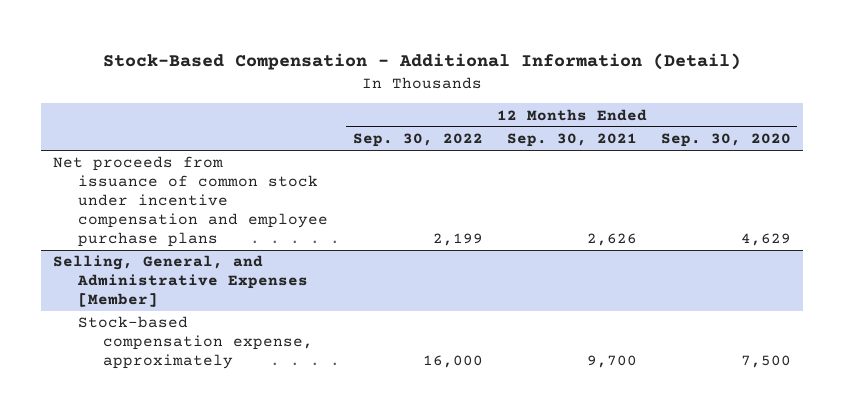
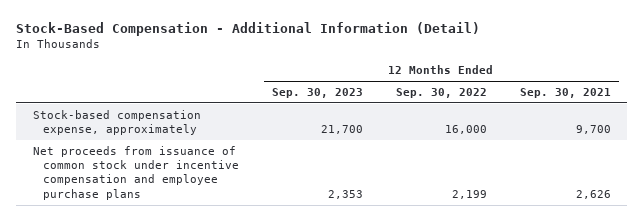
- | 12 Months Ended Sep. 30, 2022 | 12 Months Ended Sep. 30, 2021 | 12 Months Ended Sep. 30, 2020
+ | 12 Months Ended Sep. 30, 2023 | 12 Months Ended Sep. 30, 2022 | 12 Months Ended Sep. 30, 2021
- Selling, General, and Administrative Expenses [Member]
moved down: Net proceeds from issuance of common stock under incentive compensation and employee purchase plans | 2,353 | 2,199 | 2,626

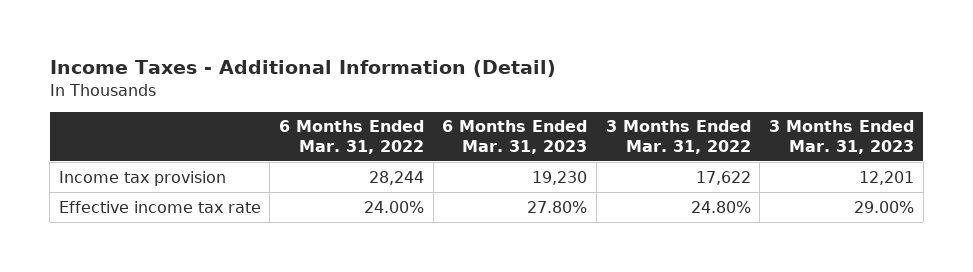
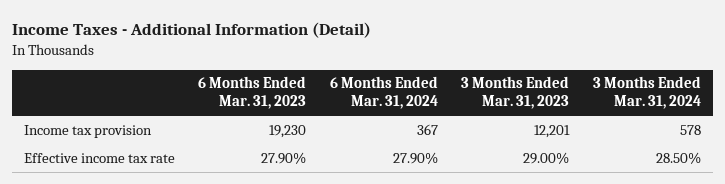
- | 6 Months Ended Mar. 31, 2022 | 6 Months Ended Mar. 31, 2023 | 3 Months Ended Mar. 31, 2022 | 3 Months Ended Mar. 31, 2023
+ | 6 Months Ended Mar. 31, 2023 | 6 Months Ended Mar. 31, 2024 | 3 Months Ended Mar. 31, 2023 | 3 Months Ended Mar. 31, 2024
- Effective income tax rate | 24.00% | 27.80% | 24.80% | 29.00%
+ Effective income tax rate | 27.90% | 27.90% | 29.00% | 28.50%

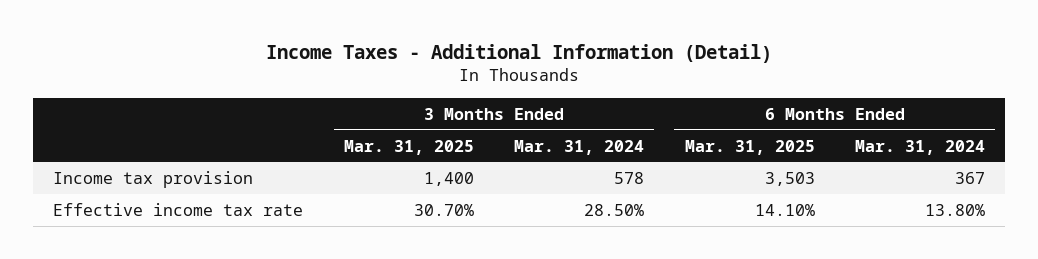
- | 6 Months Ended Mar. 31, 2023 | 6 Months Ended Mar. 31, 2024 | 3 Months Ended Mar. 31, 2023 | 3 Months Ended Mar. 31, 2024
+ | 3 Months Ended Mar. 31, 2025 | 3 Months Ended Mar. 31, 2024 | 6 Months Ended Mar. 31, 2025 | 6 Months Ended Mar. 31, 2024
- Effective income tax rate | 27.90% | 27.90% | 29.00% | 28.50%
+ Effective income tax rate | 30.70% | 28.50% | 14.10% | 13.80%

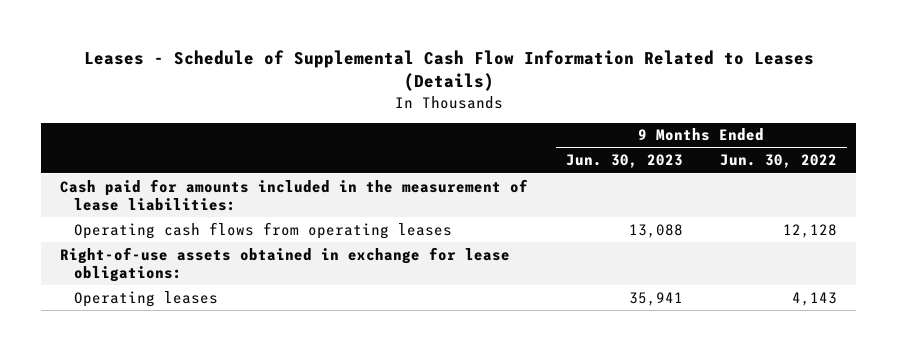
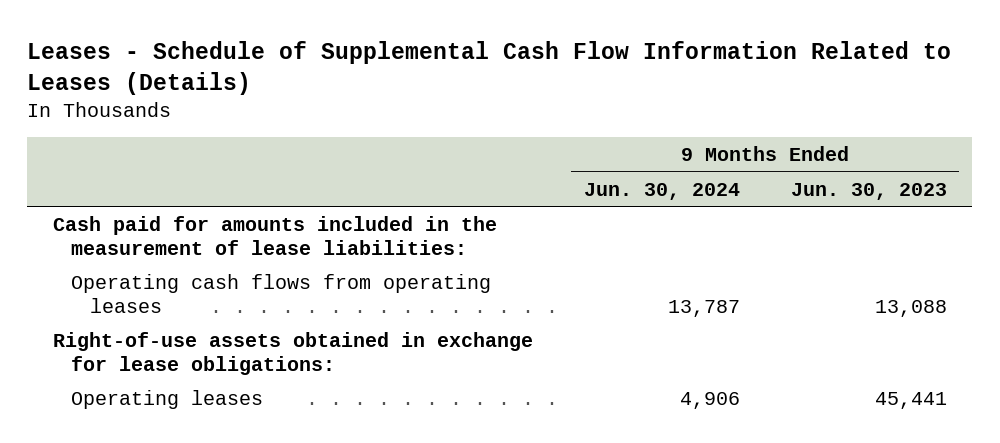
- | 9 Months Ended Jun. 30, 2023 | 9 Months Ended Jun. 30, 2022
+ | 9 Months Ended Jun. 30, 2024 | 9 Months Ended Jun. 30, 2023
- Operating leases | 35,941 | 4,143
+ Operating leases | 4,906 | 45,441

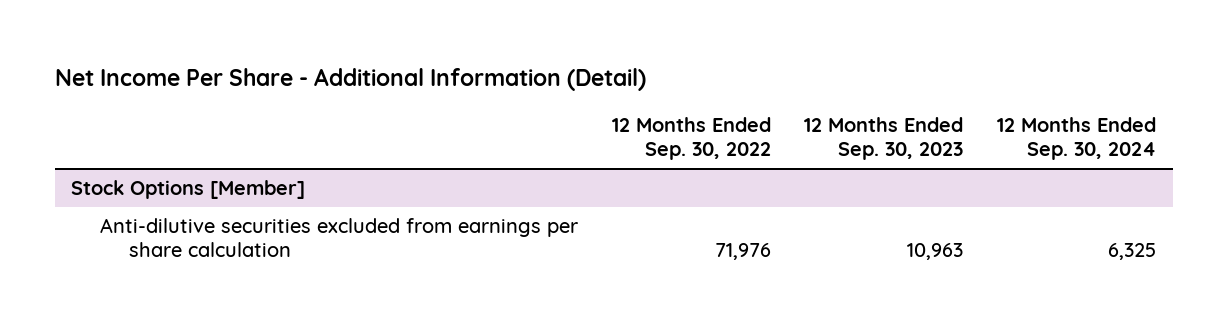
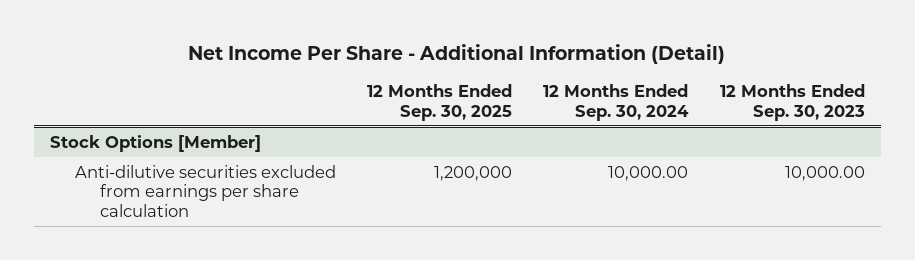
- | 12 Months Ended Sep. 30, 2022 | 12 Months Ended Sep. 30, 2023 | 12 Months Ended Sep. 30, 2024
+ | 12 Months Ended Sep. 30, 2025 | 12 Months Ended Sep. 30, 2024 | 12 Months Ended Sep. 30, 2023
@ Stock Options [Member]
- Anti-dilutive securities excluded from earnings per share calculation | 71,976 | 10,963 | 6,325
+ Anti-dilutive securities excluded from earnings per share calculation | 1,200,000 | 10,000.00 | 10,000.00

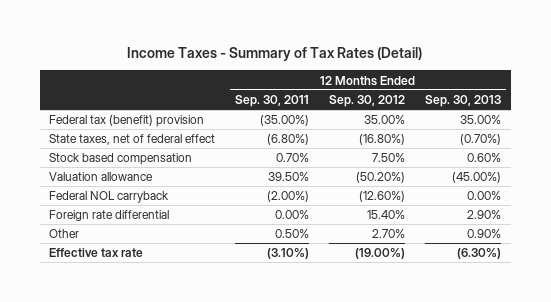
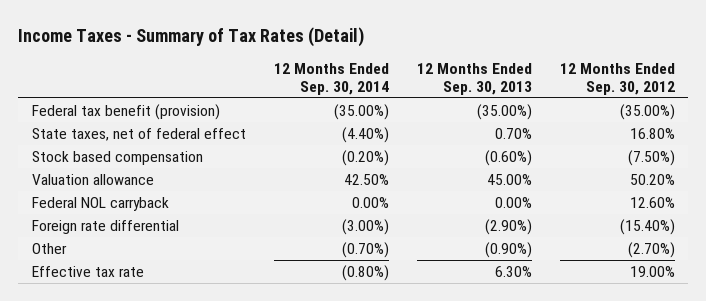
- | 12 Months Ended Sep. 30, 2011 | 12 Months Ended Sep. 30, 2012 | 12 Months Ended Sep. 30, 2013
+ | 12 Months Ended Sep. 30, 2014 | 12 Months Ended Sep. 30, 2013 | 12 Months Ended Sep. 30, 2012
- Federal tax (benefit) provision | (35.00%) | 35.00% | 35.00%
- State taxes, net of federal effect | (6.80%) | (16.80%) | (0.70%)
- Stock based compensation | 0.70% | 7.50% | 0.60%
- Valuation allowance | 39.50% | (50.20%) | (45.00%)
- Federal NOL carryback | (2.00%) | (12.60%) | 0.00%
- Foreign rate differential | 0.00% | 15.40% | 2.90%
- Other | 0.50% | 2.70% | 0.90%
- Effective tax rate | (3.10%) | (19.00%) | (6.30%)
+ Federal tax benefit (provision) | (35.00%) | (35.00%) | (35.00%)
+ State taxes, net of federal effect | (4.40%) | 0.70% | 16.80%
+ Stock based compensation | (0.20%) | (0.60%) | (7.50%)
+ Valuation allowance | 42.50% | 45.00% | 50.20%
+ Federal NOL carryback | 0.00% | 0.00% | 12.60%
+ Foreign rate differential | (3.00%) | (2.90%) | (15.40%)
+ Other | (0.70%) | (0.90%) | (2.70%)
+ Effective tax rate | (0.80%) | 6.30% | 19.00%

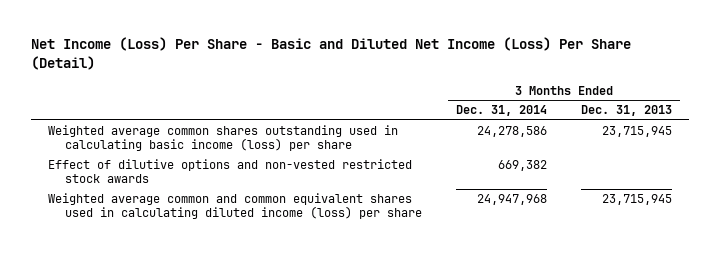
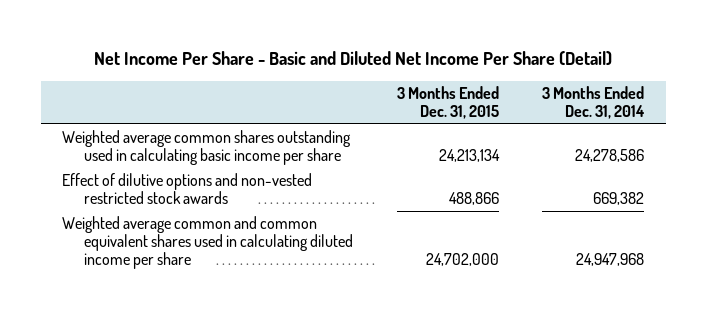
- Net Income (Loss) Per Share - Basic and Diluted Net Income (Loss) Per Share (Detail)
+ Net Income Per Share - Basic and Diluted Net Income Per Share (Detail)
- | 3 Months Ended Dec. 31, 2014 | 3 Months Ended Dec. 31, 2013
+ | 3 Months Ended Dec. 31, 2015 | 3 Months Ended Dec. 31, 2014
- Weighted average common shares outstanding used in calculating basic income (loss) per share | 24,278,586 | 23,715,945
+ Weighted average common shares outstanding used in calculating basic income per share | 24,213,134 | 24,278,586
- Weighted average common and common equivalent shares used in calculating diluted income (loss) per share | 24,947,968 | 23,715,945
+ Weighted average common and common equivalent shares used in calculating diluted income per share | 24,702,000 | 24,947,968

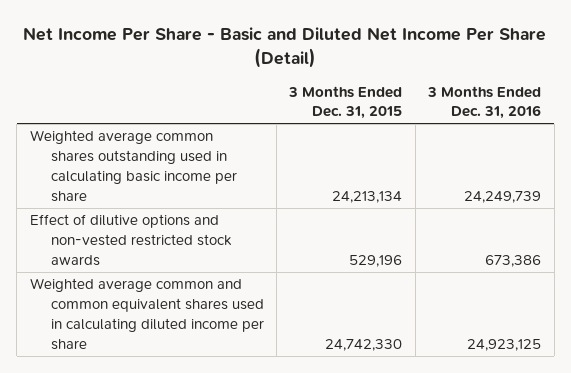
- | 3 Months Ended Dec. 31, 2015 | 3 Months Ended Dec. 31, 2014
+ | 3 Months Ended Dec. 31, 2015 | 3 Months Ended Dec. 31, 2016
- Effect of dilutive options and non-vested restricted stock awards | 488,866 | 669,382
- Weighted average common and common equivalent shares used in calculating diluted income per share | 24,702,000 | 24,947,968
+ Effect of dilutive options and non-vested restricted stock awards | 529,196 | 673,386
+ Weighted average common and common equivalent shares used in calculating diluted income per share | 24,742,330 | 24,923,125

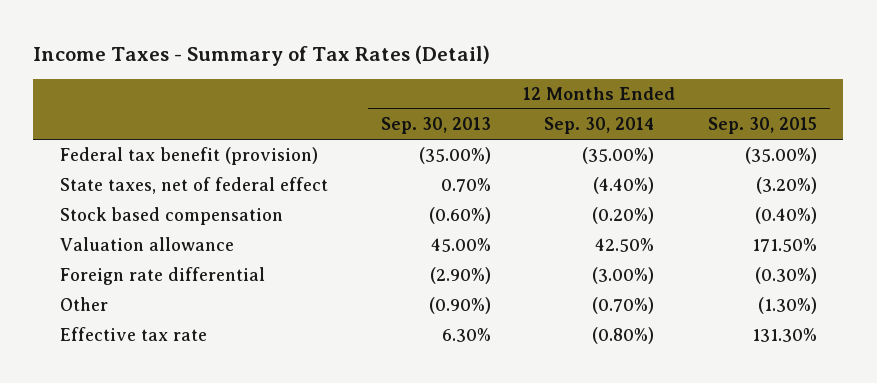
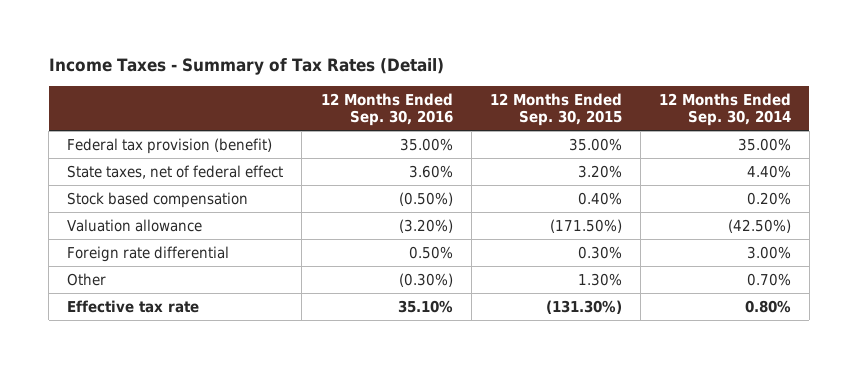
- | 12 Months Ended Sep. 30, 2013 | 12 Months Ended Sep. 30, 2014 | 12 Months Ended Sep. 30, 2015
+ | 12 Months Ended Sep. 30, 2016 | 12 Months Ended Sep. 30, 2015 | 12 Months Ended Sep. 30, 2014
- Federal tax benefit (provision) | (35.00%) | (35.00%) | (35.00%)
- State taxes, net of federal effect | 0.70% | (4.40%) | (3.20%)
- Stock based compensation | (0.60%) | (0.20%) | (0.40%)
- Valuation allowance | 45.00% | 42.50% | 171.50%
- Foreign rate differential | (2.90%) | (3.00%) | (0.30%)
- Other | (0.90%) | (0.70%) | (1.30%)
- Effective tax rate | 6.30% | (0.80%) | 131.30%
+ Federal tax provision (benefit) | 35.00% | 35.00% | 35.00%
+ State taxes, net of federal effect | 3.60% | 3.20% | 4.40%
+ Stock based compensation | (0.50%) | 0.40% | 0.20%
+ Valuation allowance | (3.20%) | (171.50%) | (42.50%)
+ Foreign rate differential | 0.50% | 0.30% | 3.00%
+ Other | (0.30%) | 1.30% | 0.70%
+ Effective tax rate | 35.10% | (131.30%) | 0.80%

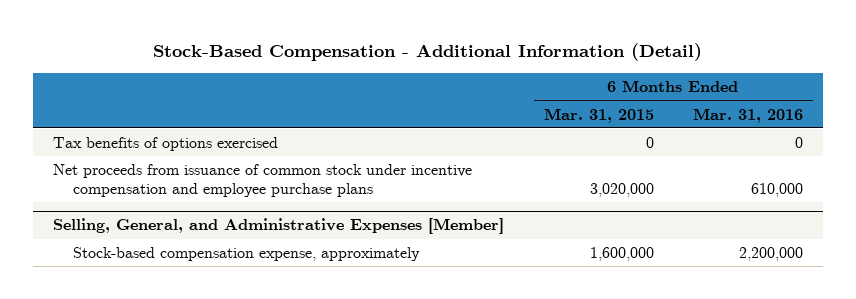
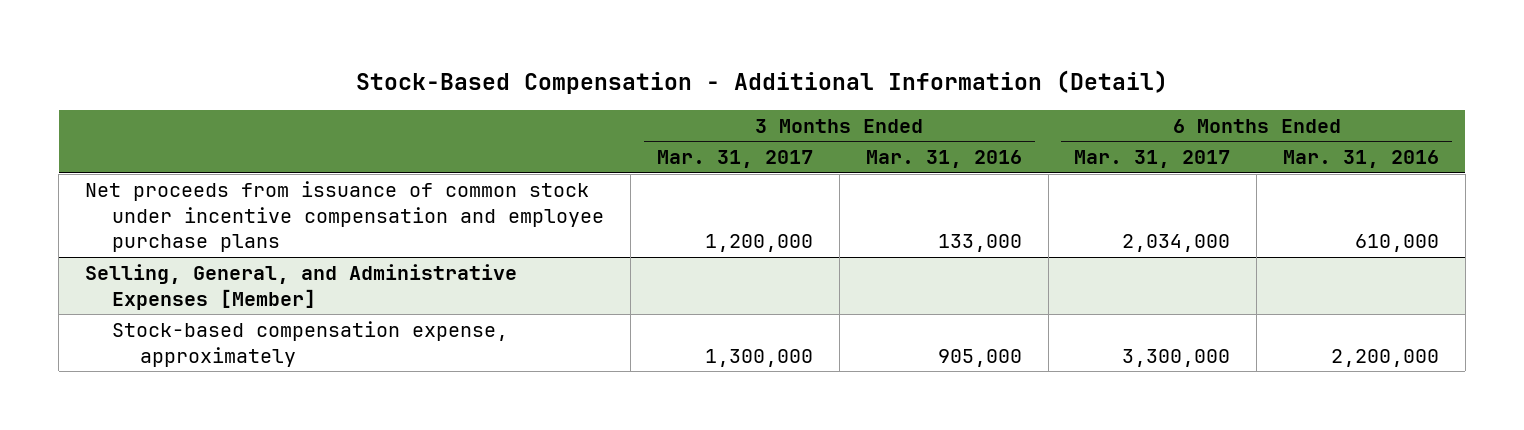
- | 6 Months Ended Mar. 31, 2015 | 6 Months Ended Mar. 31, 2016
+ | 3 Months Ended Mar. 31, 2017 | 3 Months Ended Mar. 31, 2016 | 6 Months Ended Mar. 31, 2017 | 6 Months Ended Mar. 31, 2016
- Tax benefits of options exercised | 0 | 0

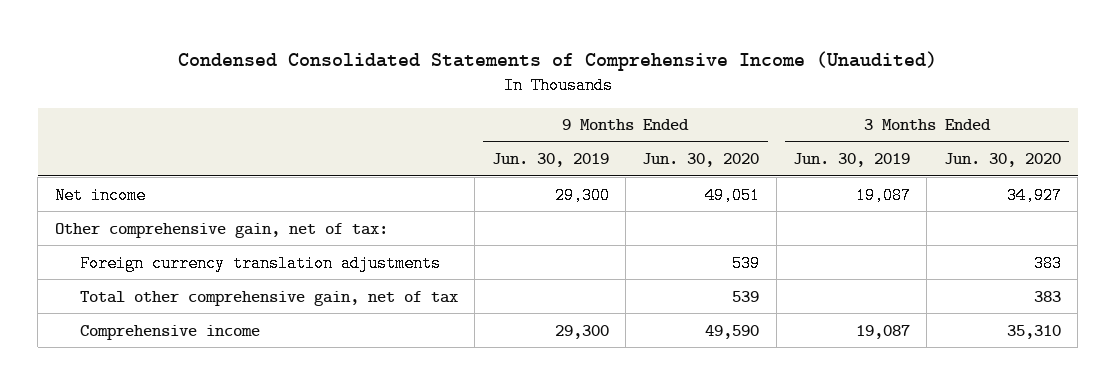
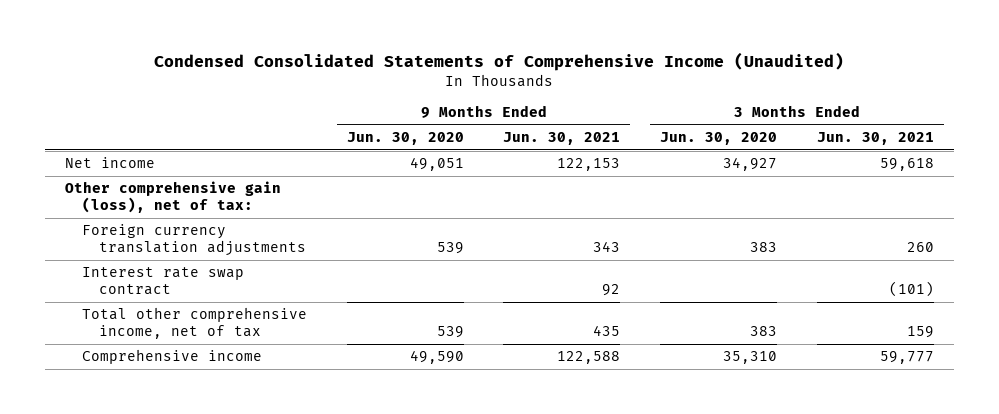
- | 9 Months Ended Jun. 30, 2019 | 9 Months Ended Jun. 30, 2020 | 3 Months Ended Jun. 30, 2019 | 3 Months Ended Jun. 30, 2020
+ | 9 Months Ended Jun. 30, 2020 | 9 Months Ended Jun. 30, 2021 | 3 Months Ended Jun. 30, 2020 | 3 Months Ended Jun. 30, 2021
- Other comprehensive gain, net of tax:
+ Other comprehensive gain (loss), net of tax:
- Total other comprehensive gain, net of tax | | 539 | | 383
+ Interest rate swap contract | | 92 | | (101)
+ Total other comprehensive income, net of tax | 539 | 435 | 383 | 159

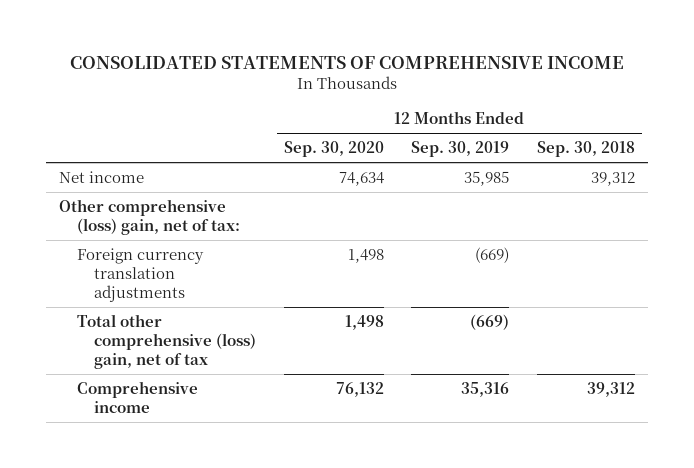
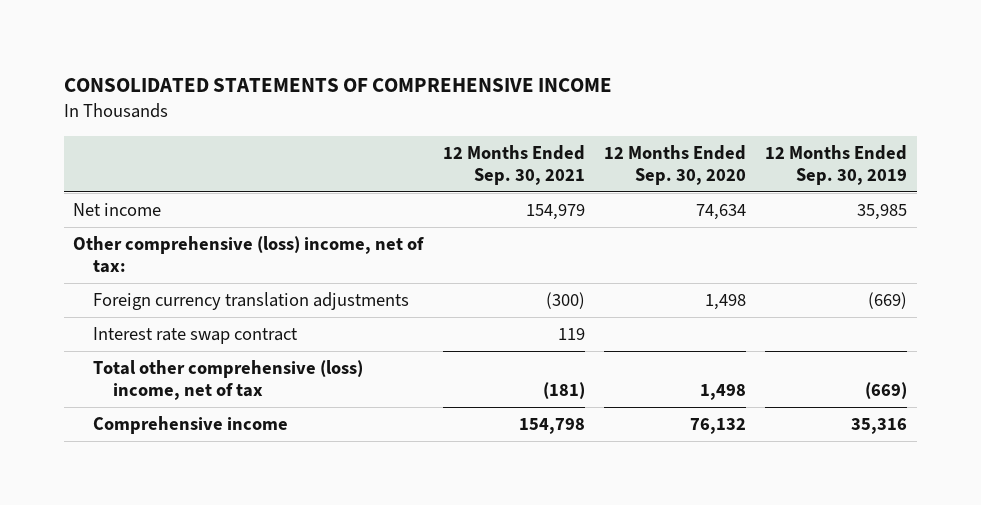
- | 12 Months Ended Sep. 30, 2020 | 12 Months Ended Sep. 30, 2019 | 12 Months Ended Sep. 30, 2018
+ | 12 Months Ended Sep. 30, 2021 | 12 Months Ended Sep. 30, 2020 | 12 Months Ended Sep. 30, 2019
- Other comprehensive (loss) gain, net of tax:
+ Other comprehensive (loss) income, net of tax:
- Total other comprehensive (loss) gain, net of tax | 1,498 | (669) |
+ Interest rate swap contract | 119 | |
+ Total other comprehensive (loss) income, net of tax | (181) | 1,498 | (669)

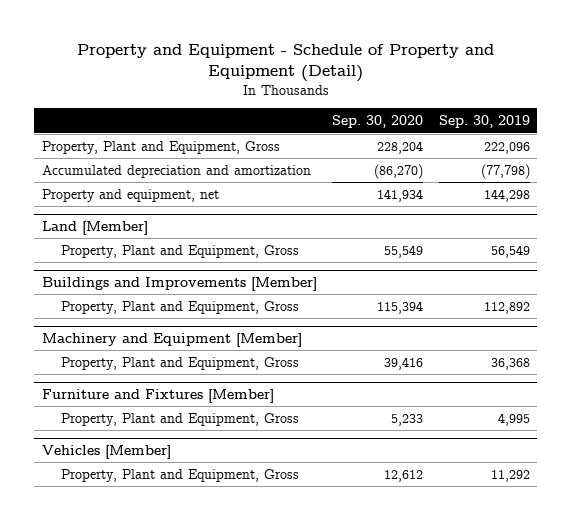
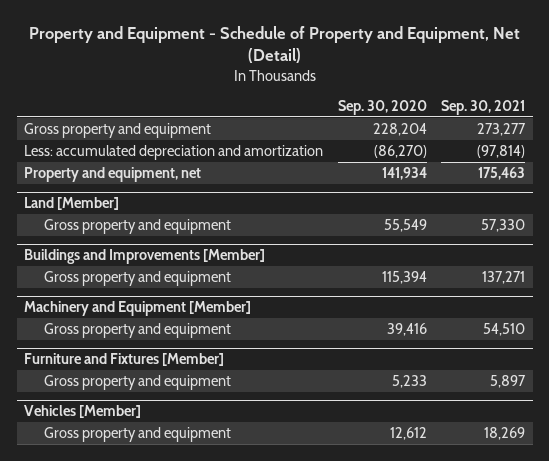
- Property and Equipment - Schedule of Property and Equipment (Detail)
+ Property and Equipment - Schedule of Property and Equipment, Net (Detail)
- | Sep. 30, 2020 | Sep. 30, 2019
+ | Sep. 30, 2020 | Sep. 30, 2021
- Property, Plant and Equipment, Gross | 228,204 | 222,096
- Accumulated depreciation and amortization | (86,270) | (77,798)
+ Gross property and equipment | 228,204 | 273,277
+ Less: accumulated depreciation and amortization | (86,270) | (97,814)
@ Land [Member]
- Property, Plant and Equipment, Gross | 55,549 | 56,549
+ Gross property and equipment | 55,549 | 57,330
@ Buildings and Improvements [Member]
- Property, Plant and Equipment, Gross | 115,394 | 112,892
+ Gross property and equipment | 115,394 | 137,271
@ Machinery and Equipment [Member]
- Property, Plant and Equipment, Gross | 39,416 | 36,368
+ Gross property and equipment | 39,416 | 54,510
@ Furniture and Fixtures [Member]
- Property, Plant and Equipment, Gross | 5,233 | 4,995
+ Gross property and equipment | 5,233 | 5,897
@ Vehicles [Member]
- Property, Plant and Equipment, Gross | 12,612 | 11,292
+ Gross property and equipment | 12,612 | 18,269

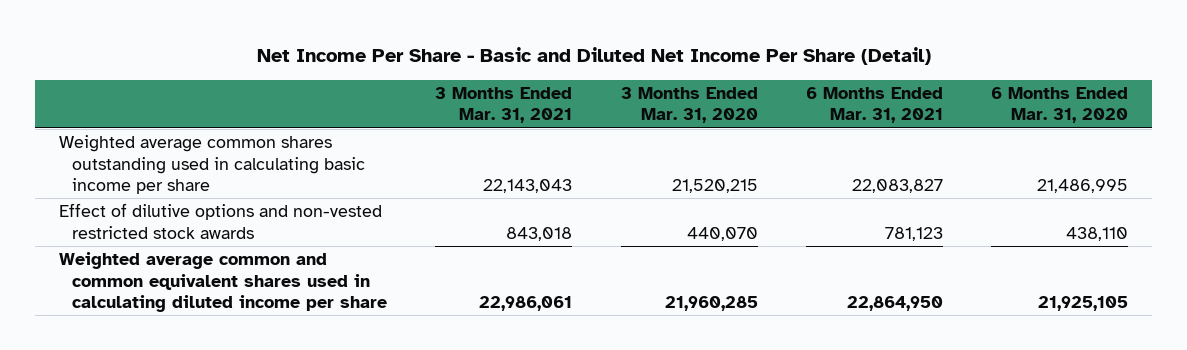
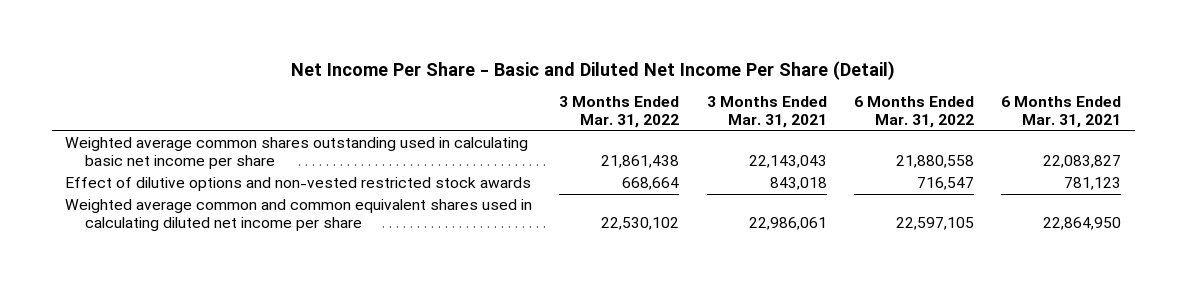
- | 3 Months Ended Mar. 31, 2021 | 3 Months Ended Mar. 31, 2020 | 6 Months Ended Mar. 31, 2021 | 6 Months Ended Mar. 31, 2020
+ | 3 Months Ended Mar. 31, 2022 | 3 Months Ended Mar. 31, 2021 | 6 Months Ended Mar. 31, 2022 | 6 Months Ended Mar. 31, 2021
- Weighted average common shares outstanding used in calculating basic income per share | 22,143,043 | 21,520,215 | 22,083,827 | 21,486,995
+ Weighted average common shares outstanding used in calculating basic net income per share | 21,861,438 | 22,143,043 | 21,880,558 | 22,083,827
- Weighted average common and common equivalent shares used in calculating diluted income per share | 22,986,061 | 21,960,285 | 22,864,950 | 21,925,105
+ Weighted average common and common equivalent shares used in calculating diluted net income per share | 22,530,102 | 22,986,061 | 22,597,105 | 22,864,950

